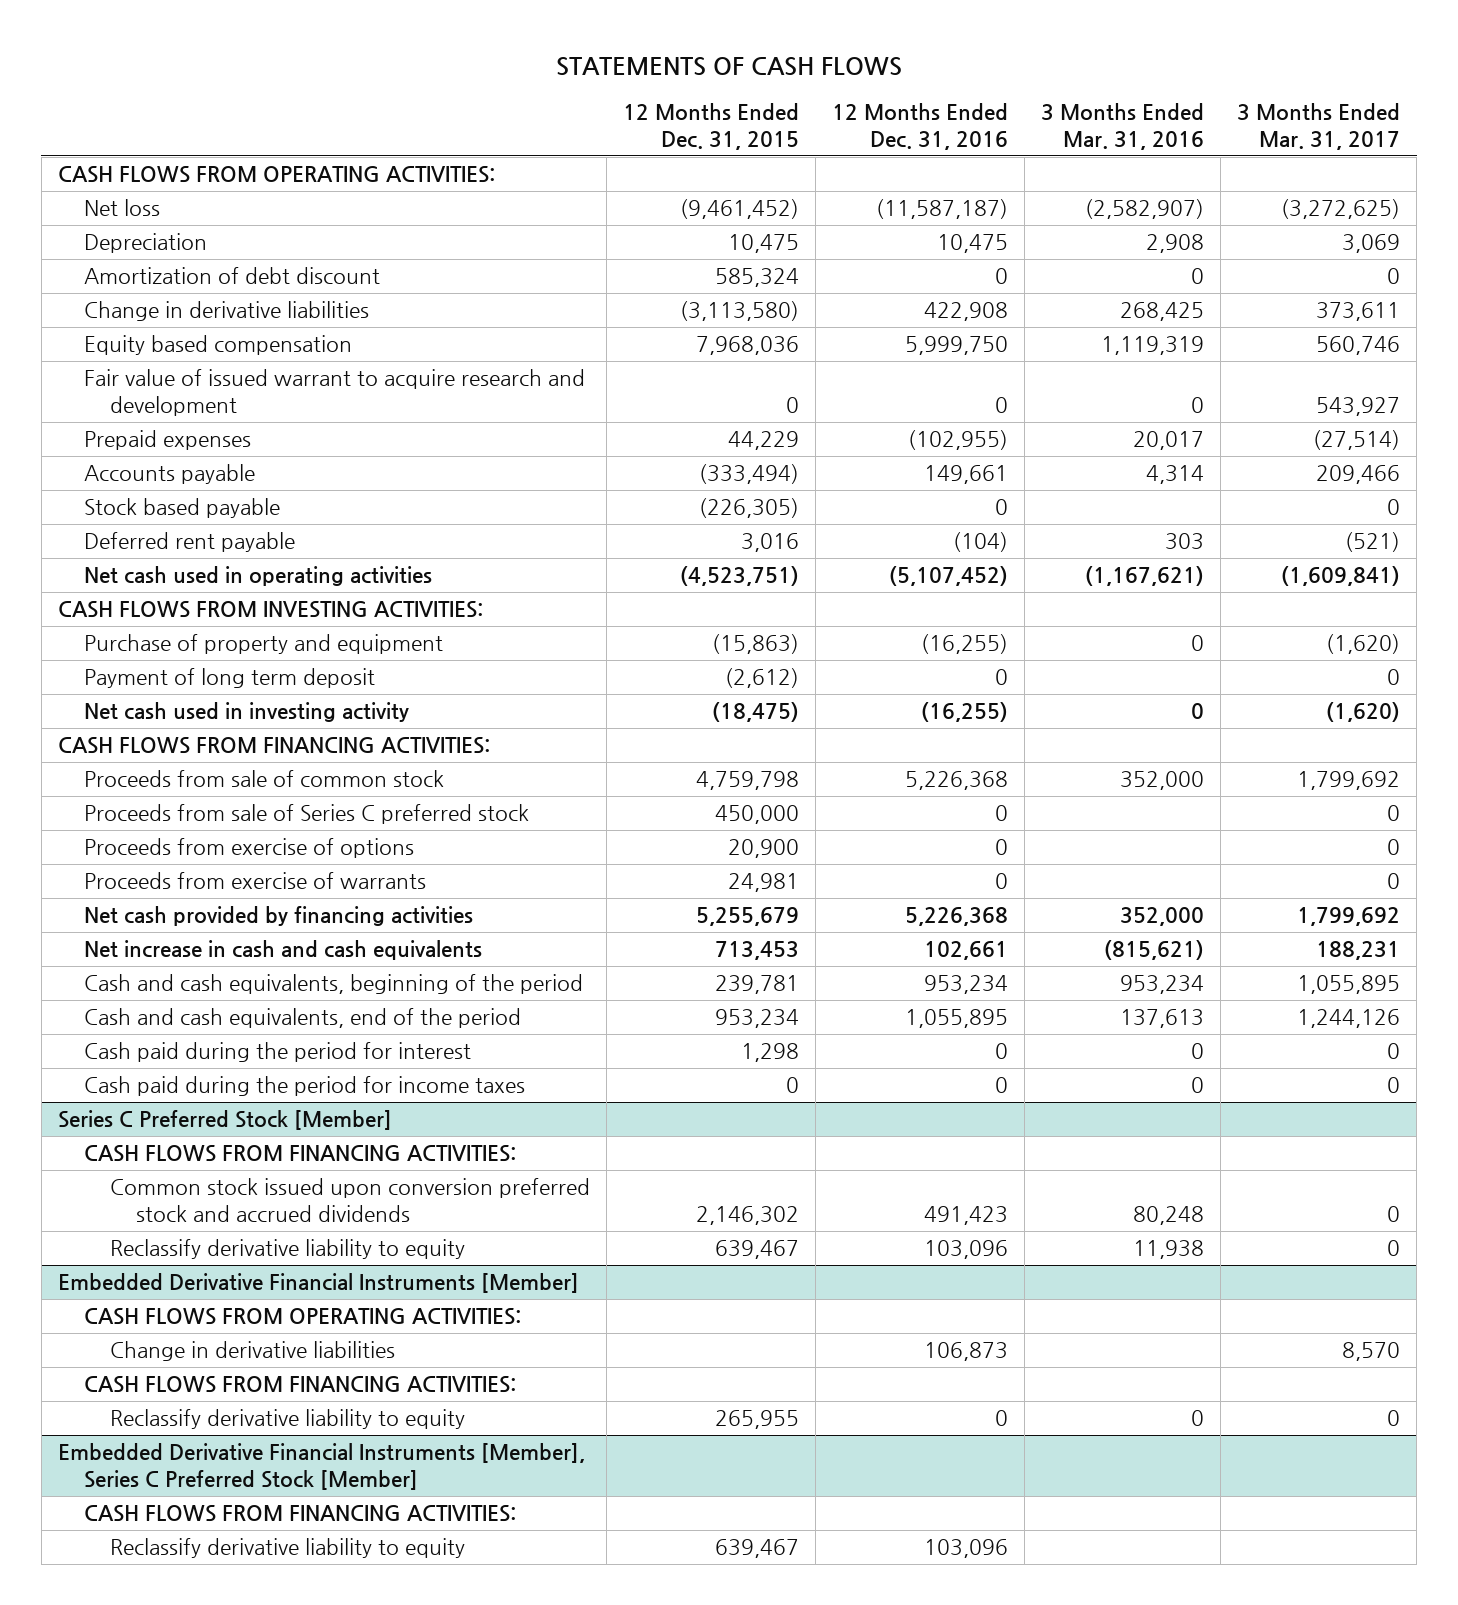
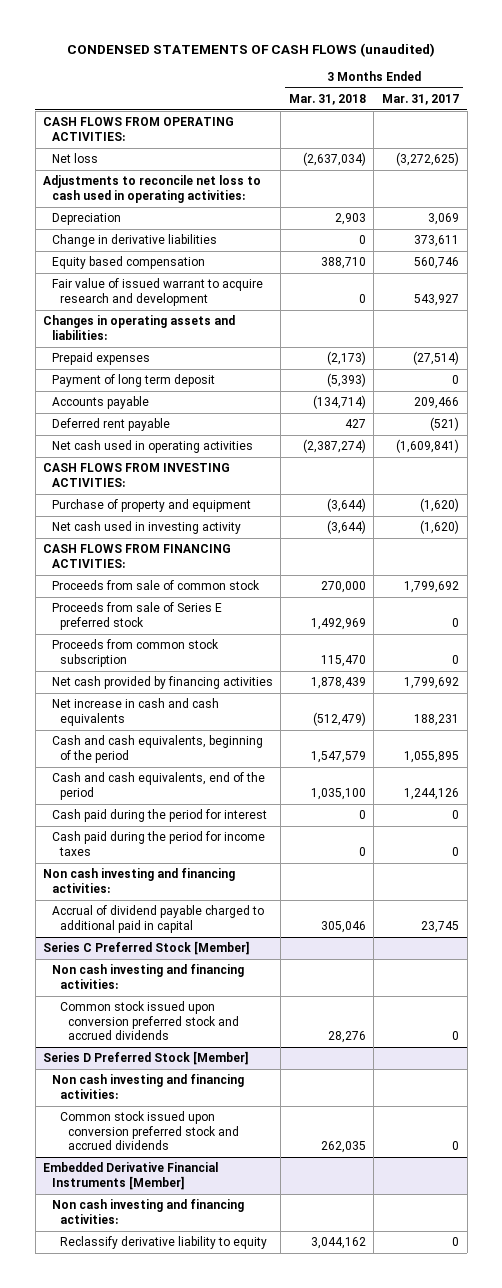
- STATEMENTS OF CASH FLOWS
+ CONDENSED STATEMENTS OF CASH FLOWS (unaudited)
- | 12 Months Ended Dec. 31, 2015 | 12 Months Ended Dec. 31, 2016 | 3 Months Ended Mar. 31, 2016 | 3 Months Ended Mar. 31, 2017
+ | 3 Months Ended Mar. 31, 2018 | 3 Months Ended Mar. 31, 2017
+ Adjustments to reconcile net loss to cash used in operating activities:
- Amortization of debt discount | 585,324 | 0 | 0 | 0
+ Changes in operating assets and liabilities:
moved up: Payment of long term deposit | (5,393) | 0
- Stock based payable | (226,305) | 0 | | 0
- Proceeds from sale of Series C preferred stock | 450,000 | 0 | | 0
- Proceeds from exercise of options | 20,900 | 0 | | 0
- Proceeds from exercise of warrants | 24,981 | 0 | | 0
+ Proceeds from sale of Series E preferred stock | 1,492,969 | 0
+ Proceeds from common stock subscription | 115,470 | 0
+ Non cash investing and financing activities:
+ Accrual of dividend payable charged to additional paid in capital | 305,046 | 23,745
@ Series C Preferred Stock [Member]
- CASH FLOWS FROM FINANCING ACTIVITIES:
+ Non cash investing and financing activities:
- Reclassify derivative liability to equity | 639,467 | 103,096 | 11,938 | 0
+ Series D Preferred Stock [Member]
+ Non cash investing and financing activities:
+ Common stock issued upon conversion preferred stock and accrued dividends | 262,035 | 0
@ Embedded Derivative Financial Instruments [Member]
- CASH FLOWS FROM OPERATING ACTIVITIES:
- Change in derivative liabilities | | 106,873 | | 8,570
- CASH FLOWS FROM FINANCING ACTIVITIES:
+ Non cash investing and financing activities:
- Embedded Derivative Financial Instruments [Member], Series C Preferred Stock [Member]
- CASH FLOWS FROM FINANCING ACTIVITIES:
- Reclassify derivative liability to equity | 639,467 | 103,096 | |

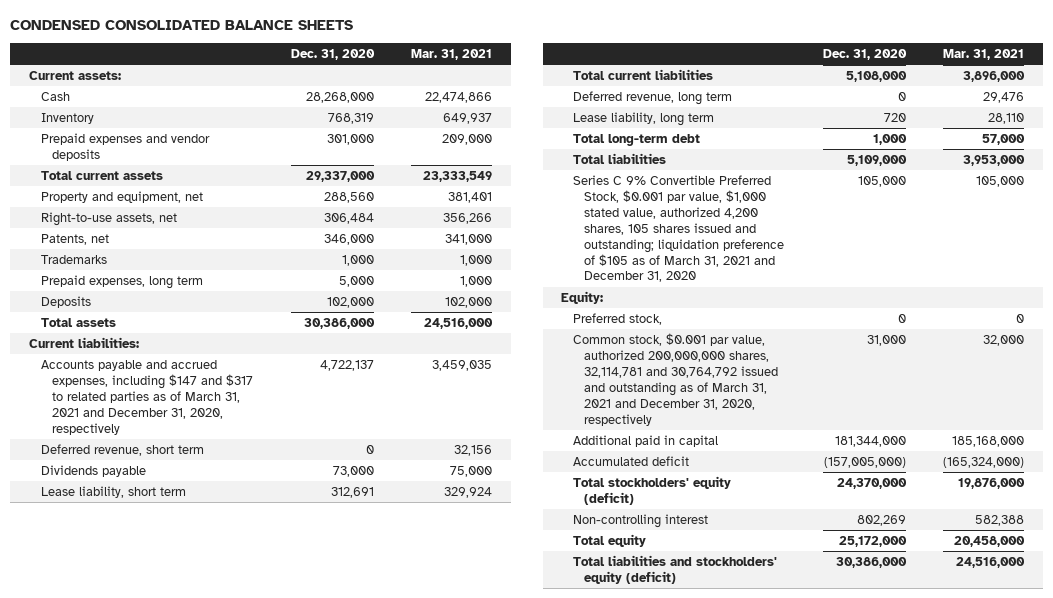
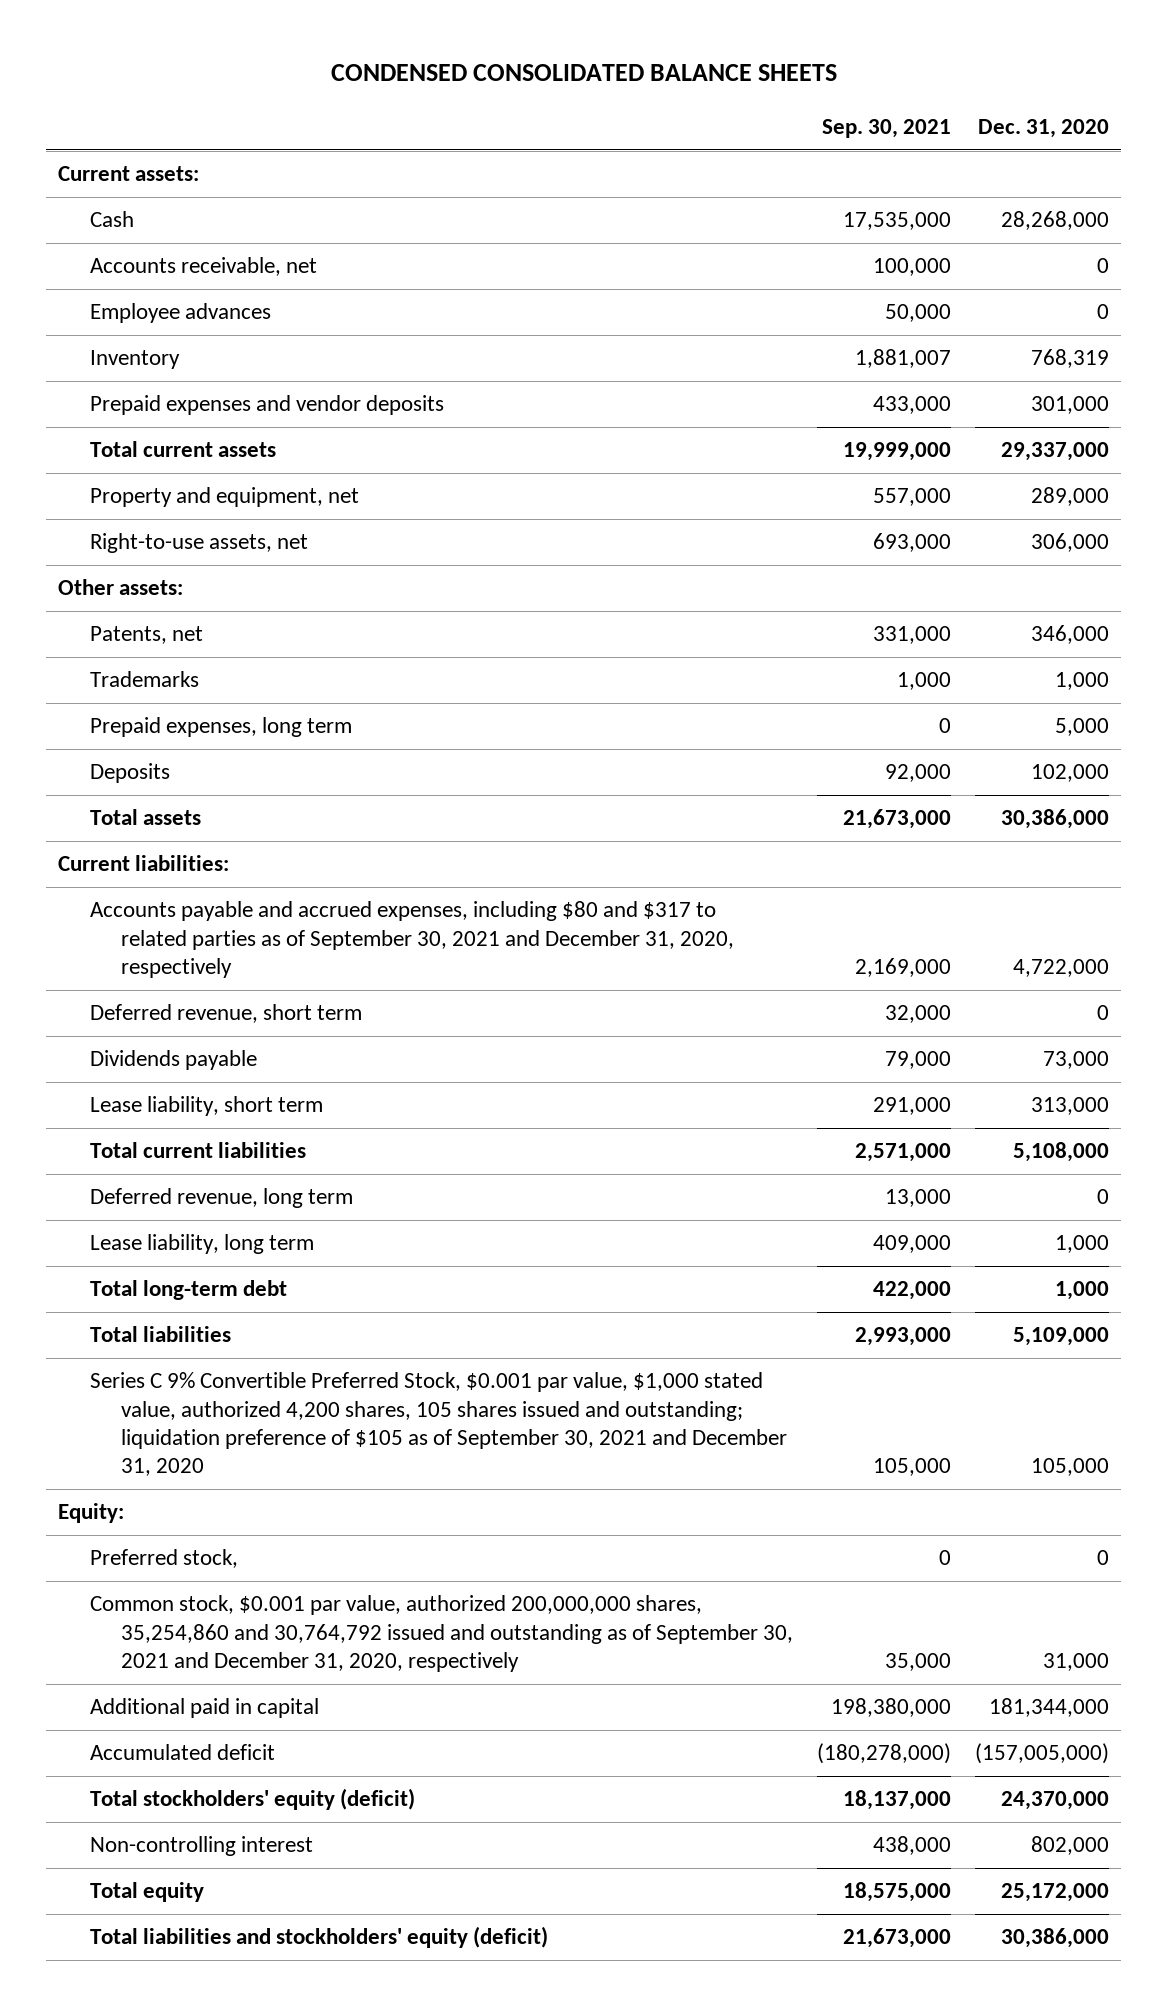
- | Dec. 31, 2020 | Mar. 31, 2021
+ | Sep. 30, 2021 | Dec. 31, 2020
+ Accounts receivable, net | 100,000 | 0
+ Employee advances | 50,000 | 0
- Property and equipment, net | 288,560 | 381,401
- Right-to-use assets, net | 306,484 | 356,266
+ Property and equipment, net | 557,000 | 289,000
+ Right-to-use assets, net | 693,000 | 306,000
+ Other assets:
- Accounts payable and accrued expenses, including $147 and $317 to related parties as of March 31, 2021 and December 31, 2020, respectively | 4,722,137 | 3,459,035
+ Accounts payable and accrued expenses, including $80 and $317 to related parties as of September 30, 2021 and December 31, 2020, respectively | 2,169,000 | 4,722,000
- Lease liability, short term | 312,691 | 329,924
+ Lease liability, short term | 291,000 | 313,000
- Lease liability, long term | 720 | 28,110
+ Lease liability, long term | 409,000 | 1,000
- Series C 9% Convertible Preferred Stock, $0.001 par value, $1,000 stated value, authorized 4,200 shares, 105 shares issued and outstanding; liquidation preference of $105 as of March 31, 2021 and December 31, 2020 | 105,000 | 105,000
+ Series C 9% Convertible Preferred Stock, $0.001 par value, $1,000 stated value, authorized 4,200 shares, 105 shares issued and outstanding; liquidation preference of $105 as of September 30, 2021 and December 31, 2020 | 105,000 | 105,000
- Common stock, $0.001 par value, authorized 200,000,000 shares, 32,114,781 and 30,764,792 issued and outstanding as of March 31, 2021 and December 31, 2020, respectively | 31,000 | 32,000
+ Common stock, $0.001 par value, authorized 200,000,000 shares, 35,254,860 and 30,764,792 issued and outstanding as of September 30, 2021 and December 31, 2020, respectively | 35,000 | 31,000
- Non-controlling interest | 802,269 | 582,388
+ Non-controlling interest | 438,000 | 802,000

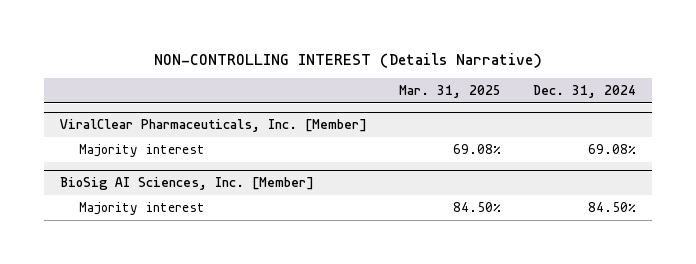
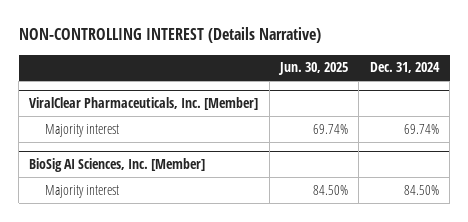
- | Mar. 31, 2025 | Dec. 31, 2024
+ | Jun. 30, 2025 | Dec. 31, 2024
@ ViralClear Pharmaceuticals, Inc. [Member]
- Majority interest | 69.08% | 69.08%
+ Majority interest | 69.74% | 69.74%

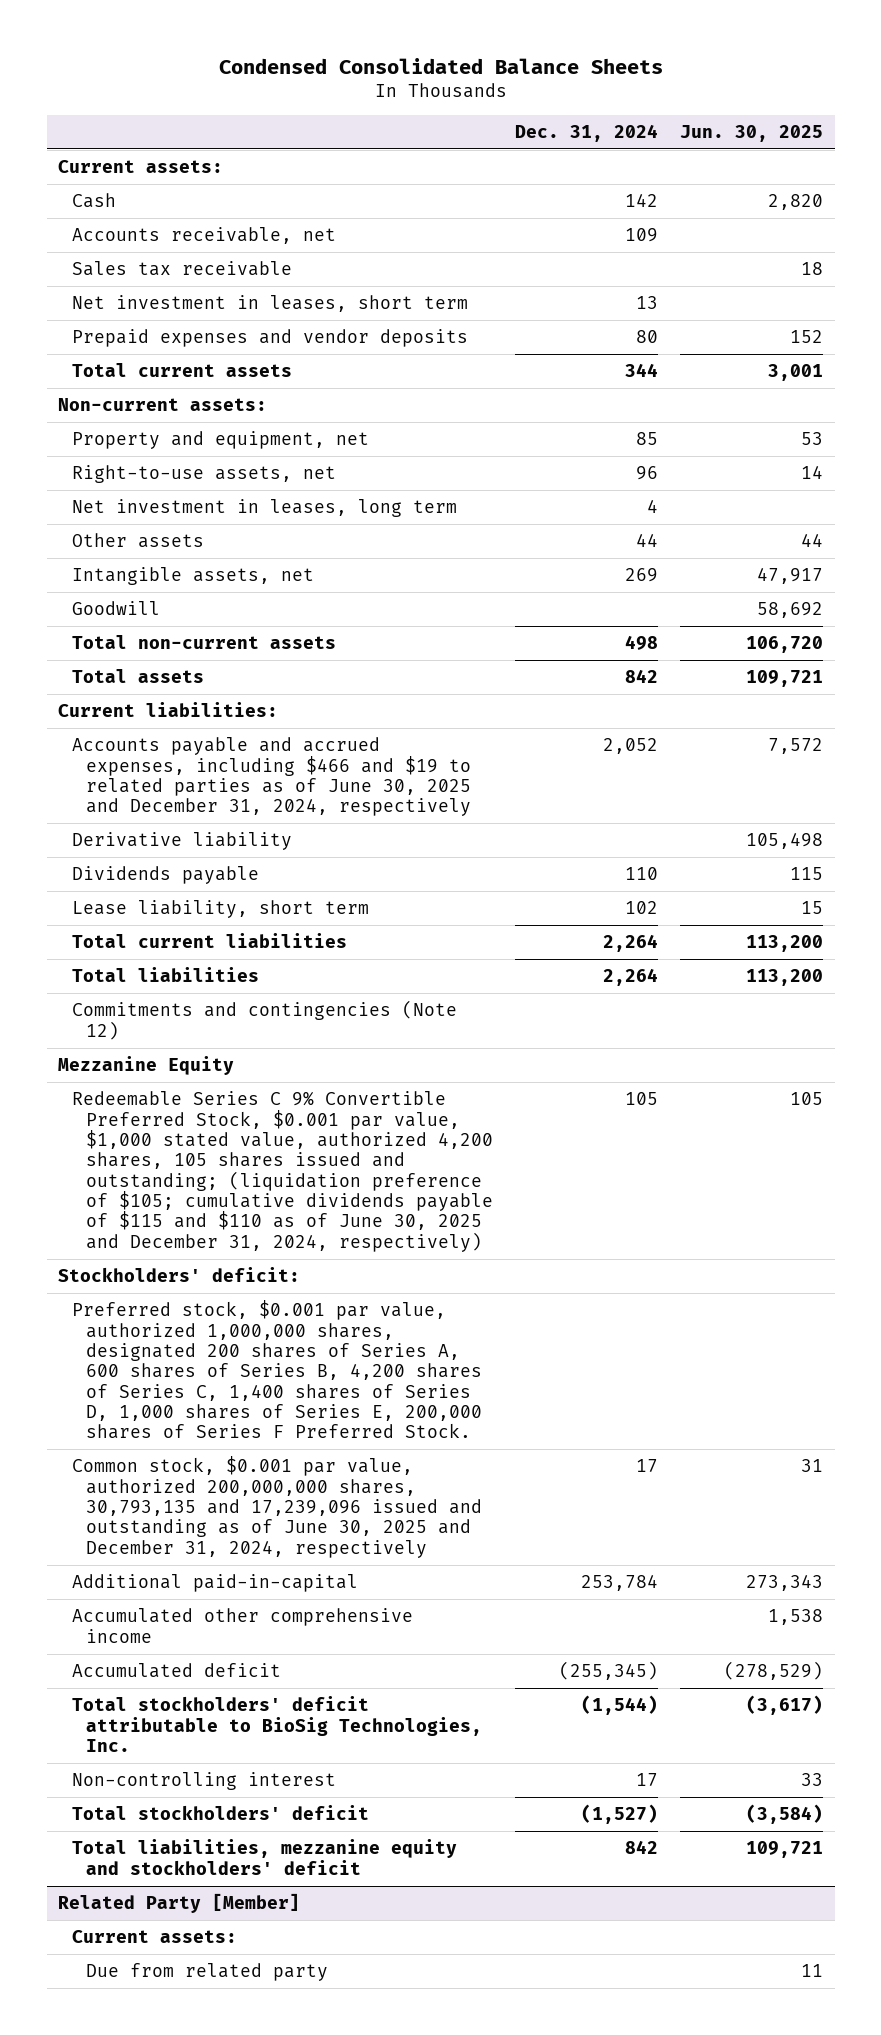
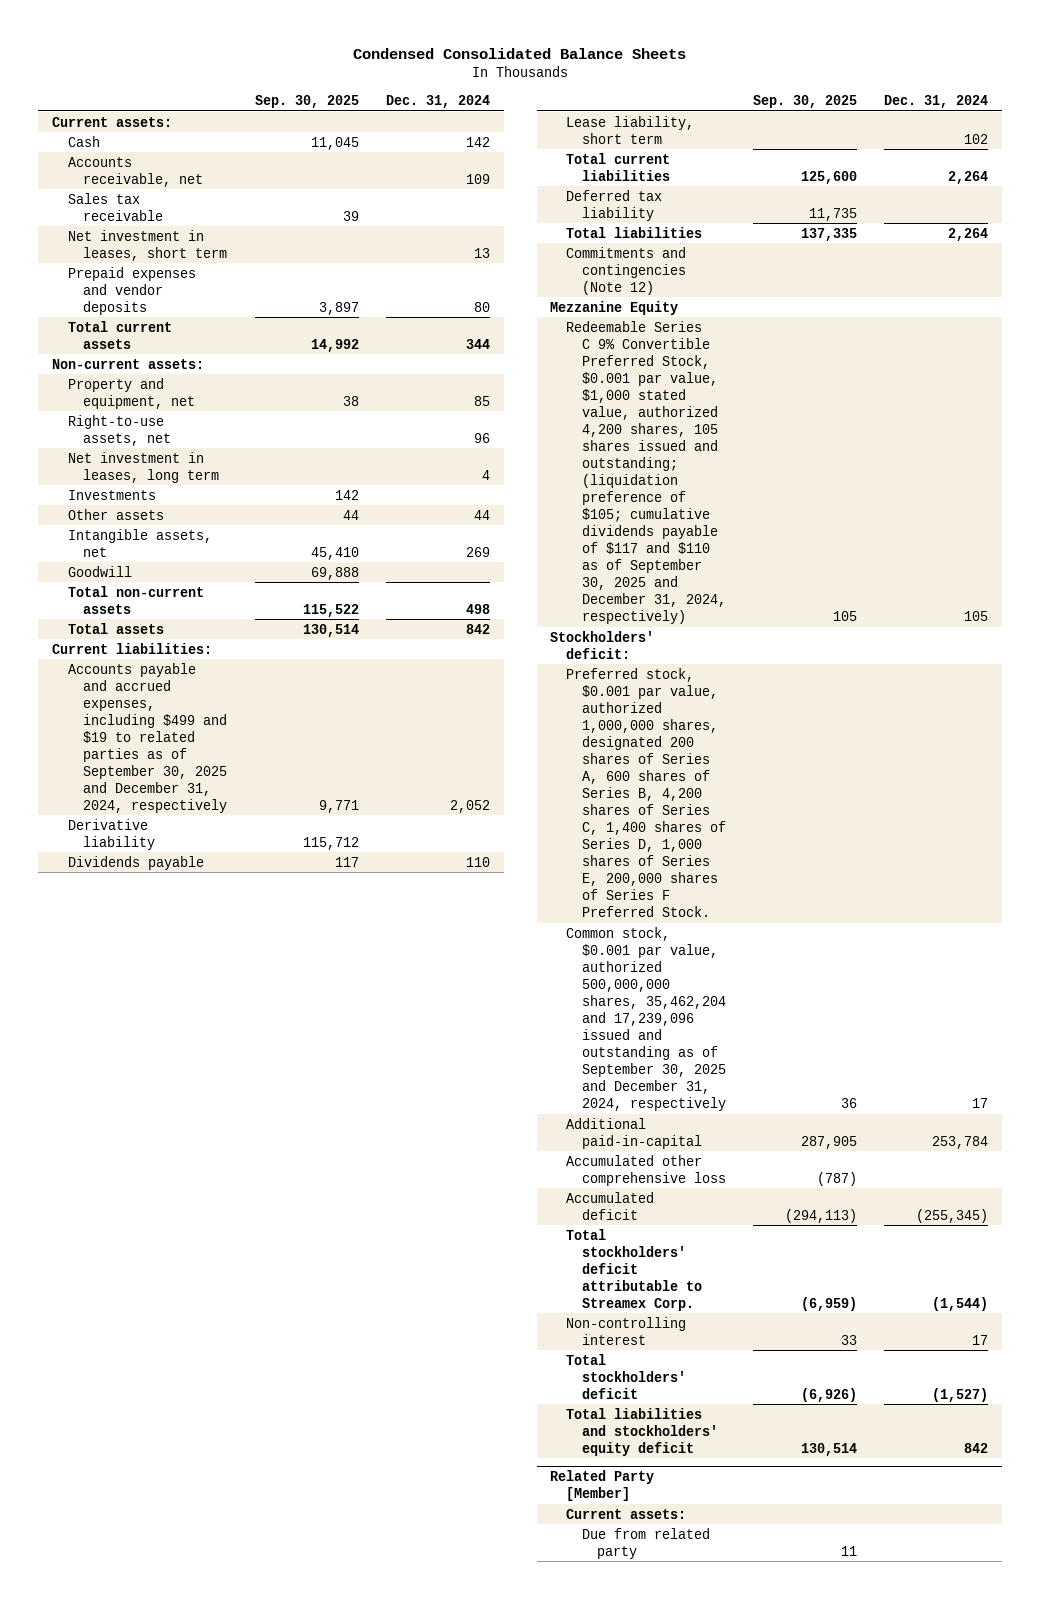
- | Dec. 31, 2024 | Jun. 30, 2025
+ | Sep. 30, 2025 | Dec. 31, 2024
+ Investments | 142 |
- Accounts payable and accrued expenses, including $466 and $19 to related parties as of June 30, 2025 and December 31, 2024, respectively | 2,052 | 7,572
+ Accounts payable and accrued expenses, including $499 and $19 to related parties as of September 30, 2025 and December 31, 2024, respectively | 9,771 | 2,052
+ Deferred tax liability | 11,735 |
- Redeemable Series C 9% Convertible Preferred Stock, $0.001 par value, $1,000 stated value, authorized 4,200 shares, 105 shares issued and outstanding; (liquidation preference of $105; cumulative dividends payable of $115 and $110 as of June 30, 2025 and December 31, 2024, respectively) | 105 | 105
+ Redeemable Series C 9% Convertible Preferred Stock, $0.001 par value, $1,000 stated value, authorized 4,200 shares, 105 shares issued and outstanding; (liquidation preference of $105; cumulative dividends payable of $117 and $110 as of September 30, 2025 and December 31, 2024, respectively) | 105 | 105
- Common stock, $0.001 par value, authorized 200,000,000 shares, 30,793,135 and 17,239,096 issued and outstanding as of June 30, 2025 and December 31, 2024, respectively | 17 | 31
+ Common stock, $0.001 par value, authorized 500,000,000 shares, 35,462,204 and 17,239,096 issued and outstanding as of September 30, 2025 and December 31, 2024, respectively | 36 | 17
- Accumulated other comprehensive income | | 1,538
+ Accumulated other comprehensive loss | (787) |
- Total stockholders' deficit attributable to BioSig Technologies, Inc. | (1,544) | (3,617)
+ Total stockholders' deficit attributable to Streamex Corp. | (6,959) | (1,544)
- Total liabilities, mezzanine equity and stockholders' deficit | 842 | 109,721
+ Total liabilities and stockholders' equity deficit | 130,514 | 842

